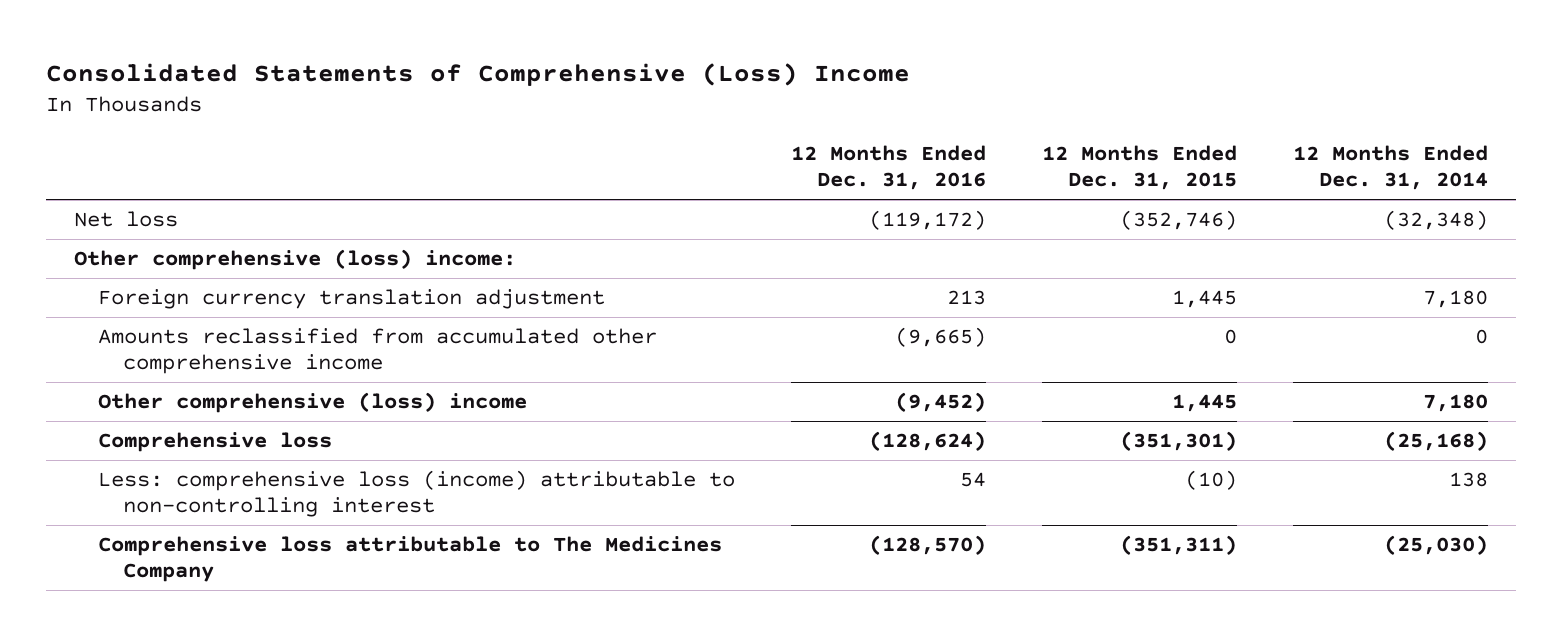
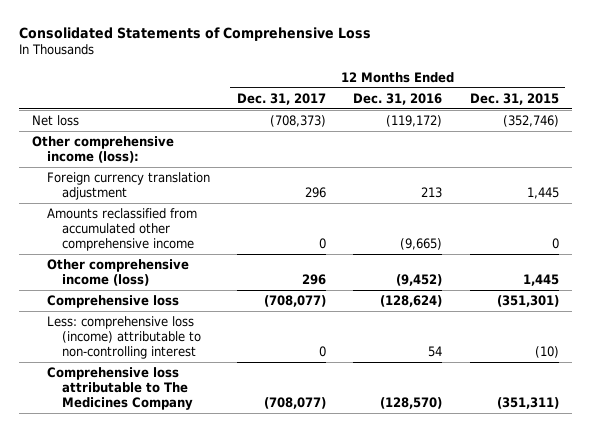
- Consolidated Statements of Comprehensive (Loss) Income
+ Consolidated Statements of Comprehensive Loss
- | 12 Months Ended Dec. 31, 2016 | 12 Months Ended Dec. 31, 2015 | 12 Months Ended Dec. 31, 2014
+ | 12 Months Ended Dec. 31, 2017 | 12 Months Ended Dec. 31, 2016 | 12 Months Ended Dec. 31, 2015
- Other comprehensive (loss) income:
+ Other comprehensive income (loss):
- Other comprehensive (loss) income | (9,452) | 1,445 | 7,180
+ Other comprehensive income (loss) | 296 | (9,452) | 1,445

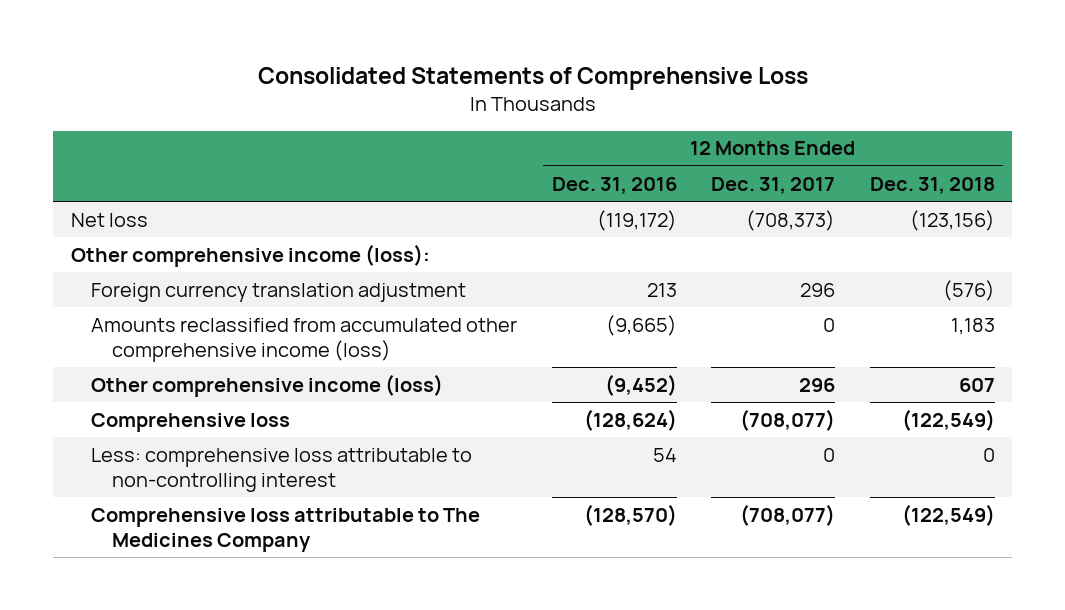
- | 12 Months Ended Dec. 31, 2017 | 12 Months Ended Dec. 31, 2016 | 12 Months Ended Dec. 31, 2015
+ | 12 Months Ended Dec. 31, 2016 | 12 Months Ended Dec. 31, 2017 | 12 Months Ended Dec. 31, 2018
- Amounts reclassified from accumulated other comprehensive income | 0 | (9,665) | 0
+ Amounts reclassified from accumulated other comprehensive income (loss) | (9,665) | 0 | 1,183
- Less: comprehensive loss (income) attributable to non-controlling interest | 0 | 54 | (10)
+ Less: comprehensive loss attributable to non-controlling interest | 54 | 0 | 0

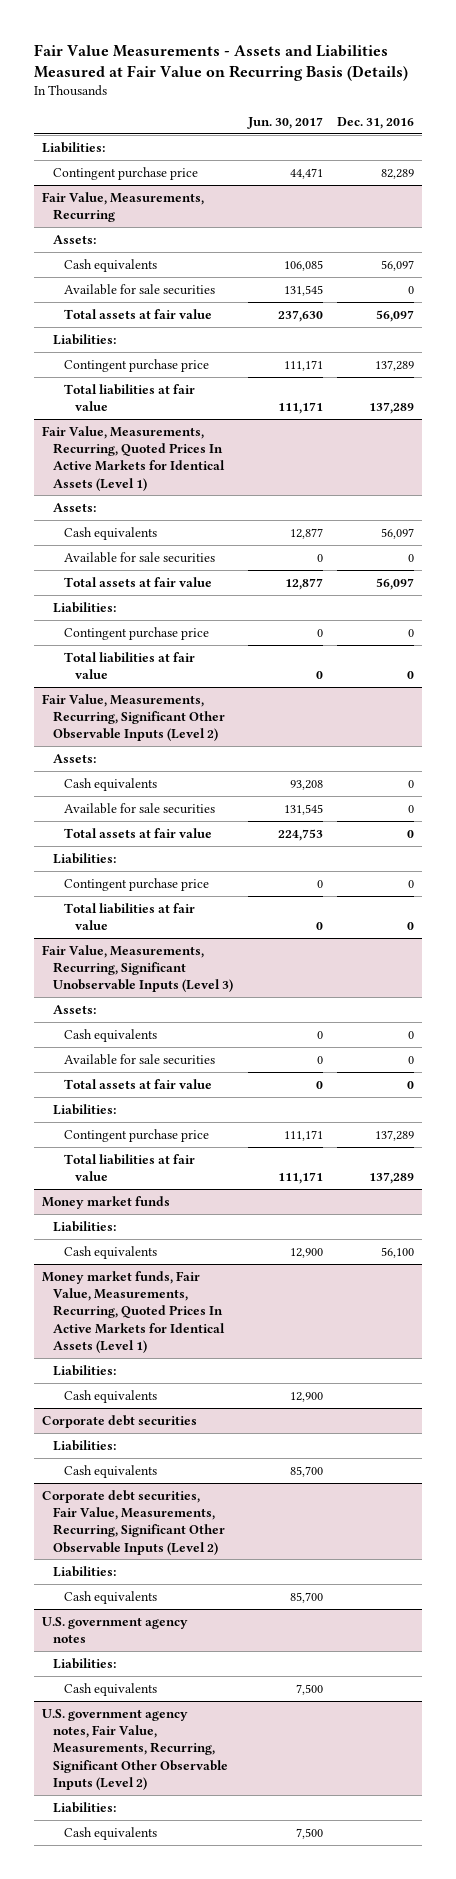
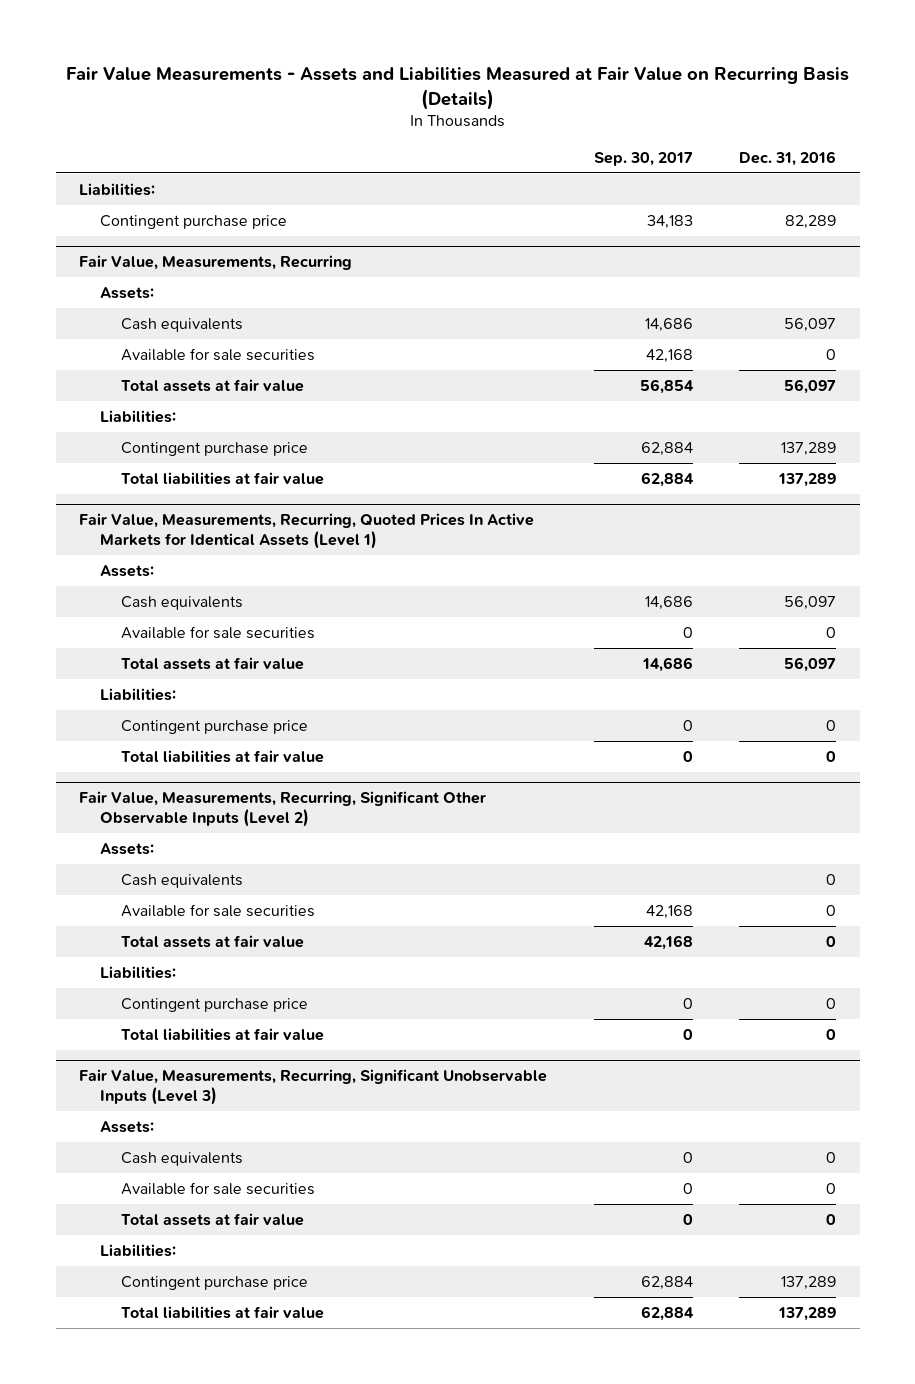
- | Jun. 30, 2017 | Dec. 31, 2016
+ | Sep. 30, 2017 | Dec. 31, 2016
- Money market funds
- Liabilities:
- Cash equivalents | 12,900 | 56,100
- Money market funds, Fair Value, Measurements, Recurring, Quoted Prices In Active Markets for Identical Assets (Level 1)
- Liabilities:
- Cash equivalents | 12,900 |
- Corporate debt securities
- Liabilities:
- Cash equivalents | 85,700 |
- Corporate debt securities, Fair Value, Measurements, Recurring, Significant Other Observable Inputs (Level 2)
- Liabilities:
- Cash equivalents | 85,700 |
- U.S. government agency notes
- Liabilities:
- Cash equivalents | 7,500 |
- U.S. government agency notes, Fair Value, Measurements, Recurring, Significant Other Observable Inputs (Level 2)
- Liabilities:
- Cash equivalents | 7,500 |

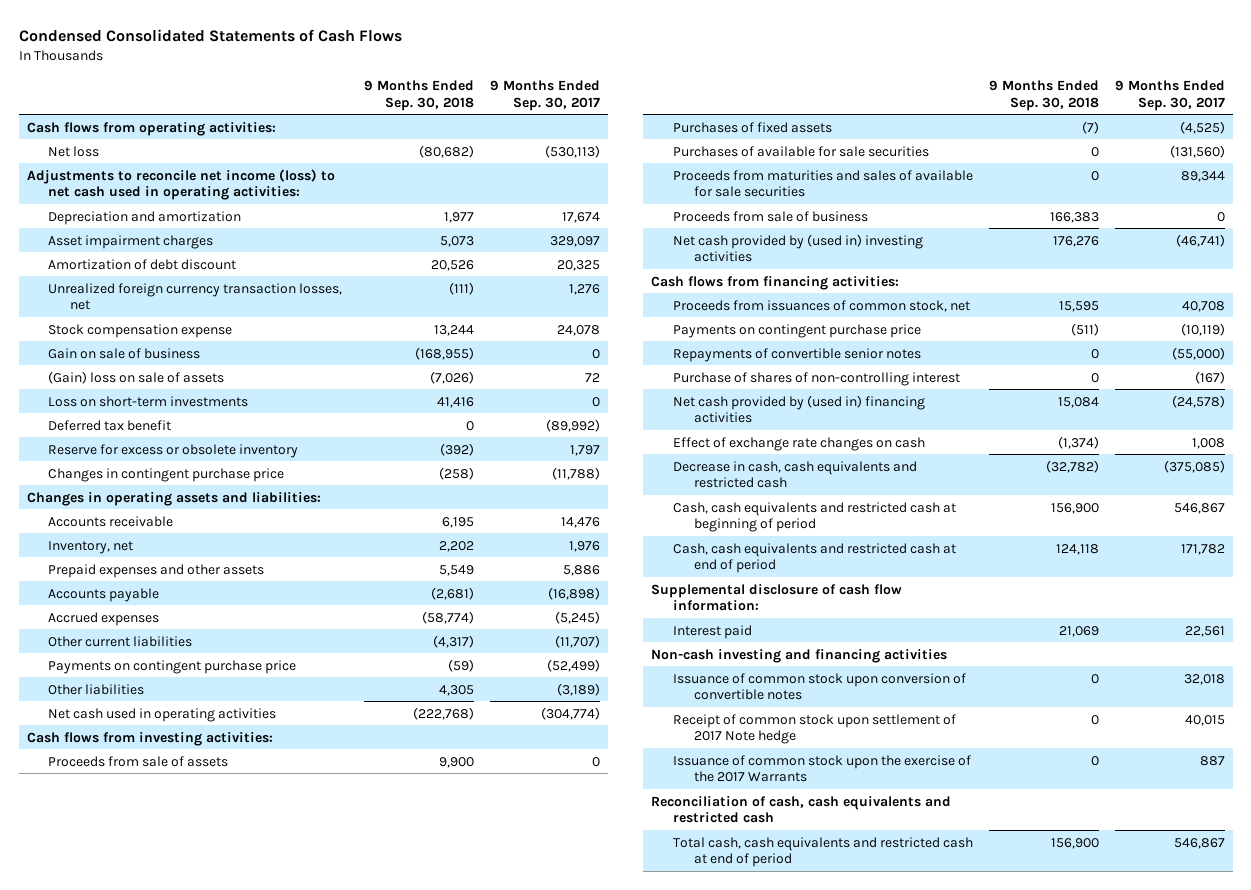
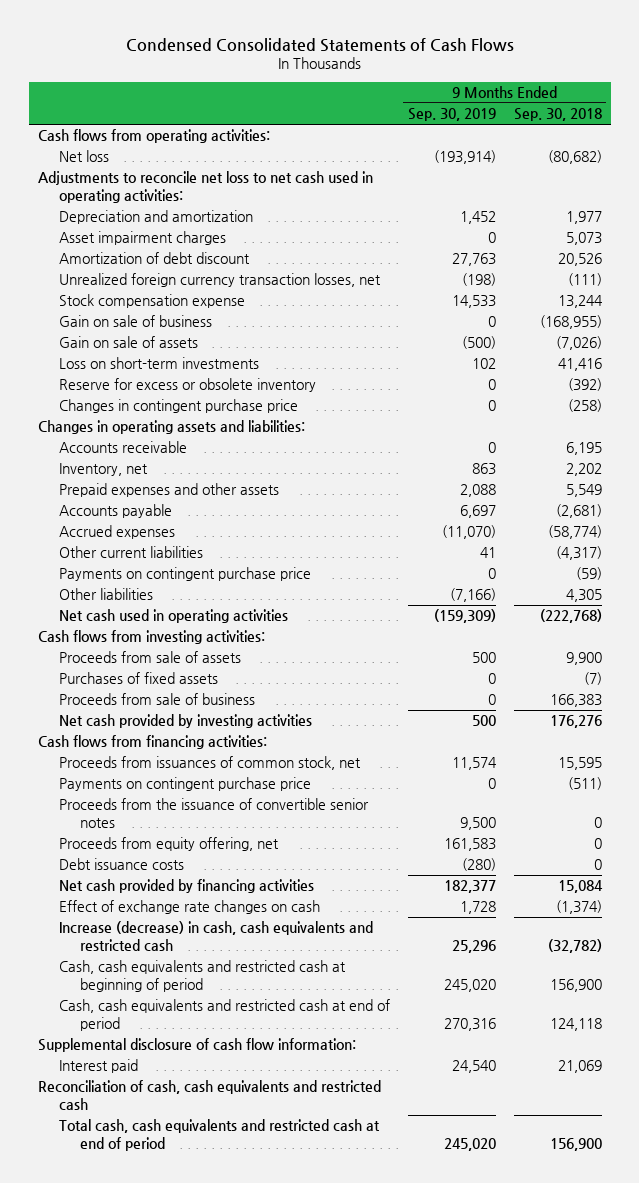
- | 9 Months Ended Sep. 30, 2018 | 9 Months Ended Sep. 30, 2017
+ | 9 Months Ended Sep. 30, 2019 | 9 Months Ended Sep. 30, 2018
- Adjustments to reconcile net income (loss) to net cash used in operating activities:
+ Adjustments to reconcile net loss to net cash used in operating activities:
- (Gain) loss on sale of assets | (7,026) | 72
+ Gain on sale of assets | (500) | (7,026)
- Deferred tax benefit | 0 | (89,992)
- Purchases of available for sale securities | 0 | (131,560)
- Proceeds from maturities and sales of available for sale securities | 0 | 89,344
- Net cash provided by (used in) investing activities | 176,276 | (46,741)
+ Net cash provided by investing activities | 500 | 176,276
- Repayments of convertible senior notes | 0 | (55,000)
- Purchase of shares of non-controlling interest | 0 | (167)
- Net cash provided by (used in) financing activities | 15,084 | (24,578)
+ Proceeds from the issuance of convertible senior notes | 9,500 | 0
+ Proceeds from equity offering, net | 161,583 | 0
+ Debt issuance costs | (280) | 0
+ Net cash provided by financing activities | 182,377 | 15,084
- Decrease in cash, cash equivalents and restricted cash | (32,782) | (375,085)
+ Increase (decrease) in cash, cash equivalents and restricted cash | 25,296 | (32,782)
- Non-cash investing and financing activities
- Issuance of common stock upon conversion of convertible notes | 0 | 32,018
- Receipt of common stock upon settlement of 2017 Note hedge | 0 | 40,015
- Issuance of common stock upon the exercise of the 2017 Warrants | 0 | 887

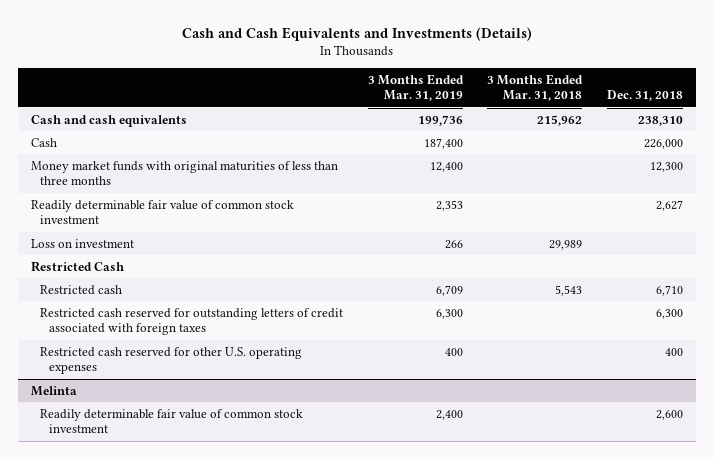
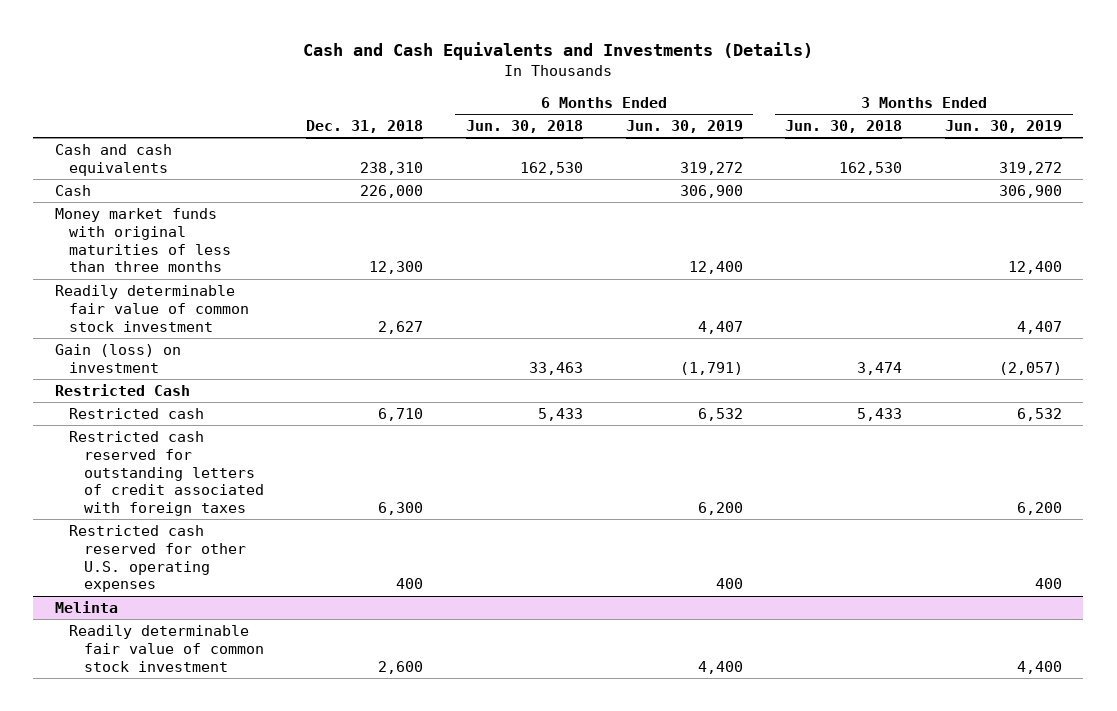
- | 3 Months Ended Mar. 31, 2019 | 3 Months Ended Mar. 31, 2018 | Dec. 31, 2018
+ | Dec. 31, 2018 | 6 Months Ended Jun. 30, 2018 | 6 Months Ended Jun. 30, 2019 | 3 Months Ended Jun. 30, 2018 | 3 Months Ended Jun. 30, 2019
- Loss on investment | 266 | 29,989 |
+ Gain (loss) on investment | | 33,463 | (1,791) | 3,474 | (2,057)

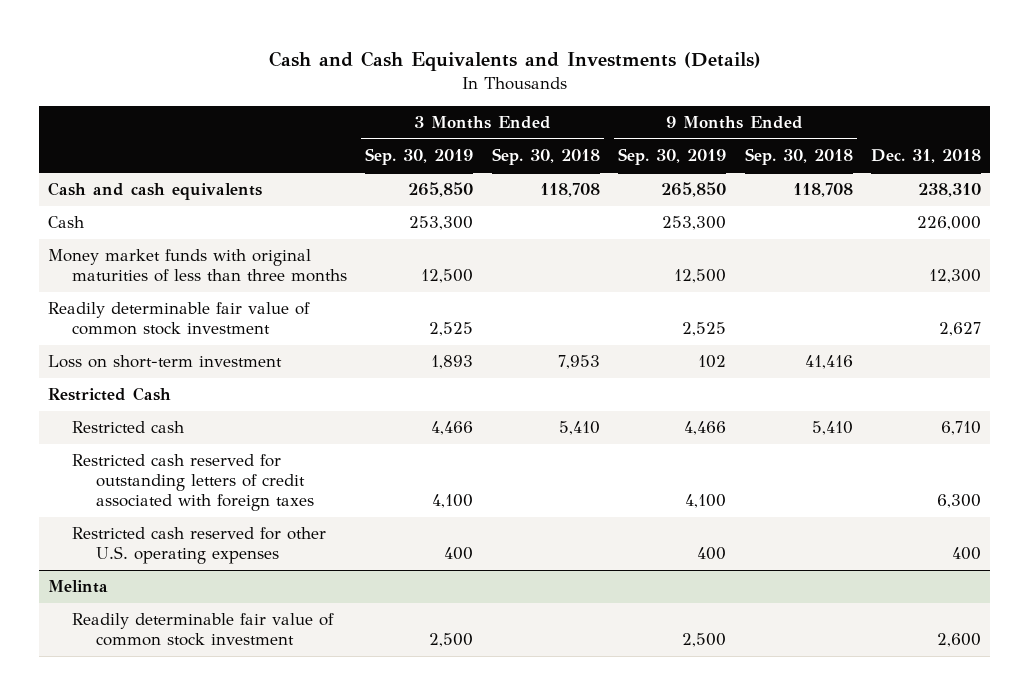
- | Dec. 31, 2018 | 6 Months Ended Jun. 30, 2018 | 6 Months Ended Jun. 30, 2019 | 3 Months Ended Jun. 30, 2018 | 3 Months Ended Jun. 30, 2019
+ | 3 Months Ended Sep. 30, 2019 | 3 Months Ended Sep. 30, 2018 | 9 Months Ended Sep. 30, 2019 | 9 Months Ended Sep. 30, 2018 | Dec. 31, 2018
- Gain (loss) on investment | | 33,463 | (1,791) | 3,474 | (2,057)
+ Loss on short-term investment | 1,893 | 7,953 | 102 | 41,416 |

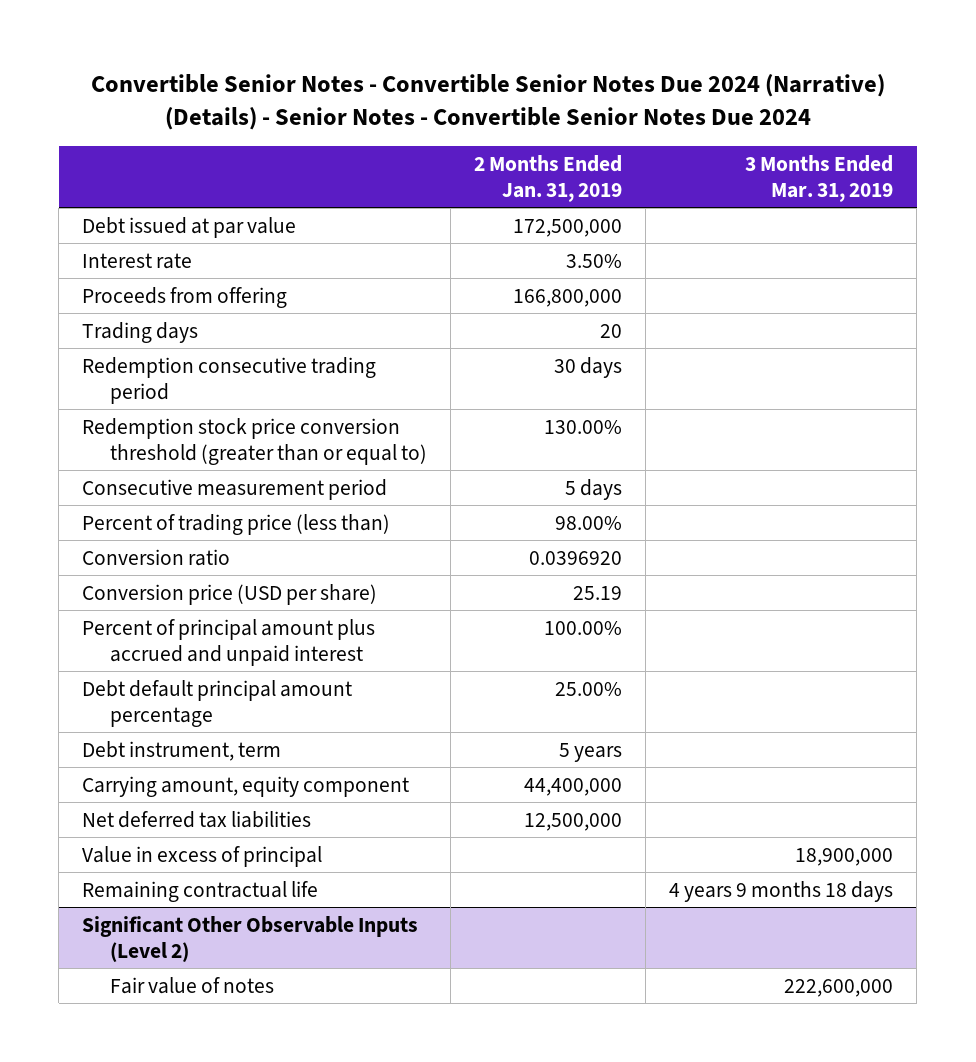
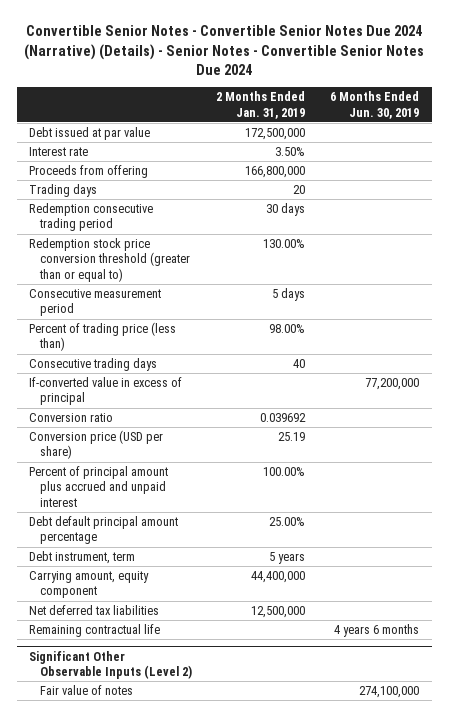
- | 2 Months Ended Jan. 31, 2019 | 3 Months Ended Mar. 31, 2019
+ | 2 Months Ended Jan. 31, 2019 | 6 Months Ended Jun. 30, 2019
- Conversion ratio | 0.0396920 |
+ Consecutive trading days | 40 |
+ If-converted value in excess of principal | | 77,200,000
+ Conversion ratio | 0.039692 |
- Value in excess of principal | | 18,900,000

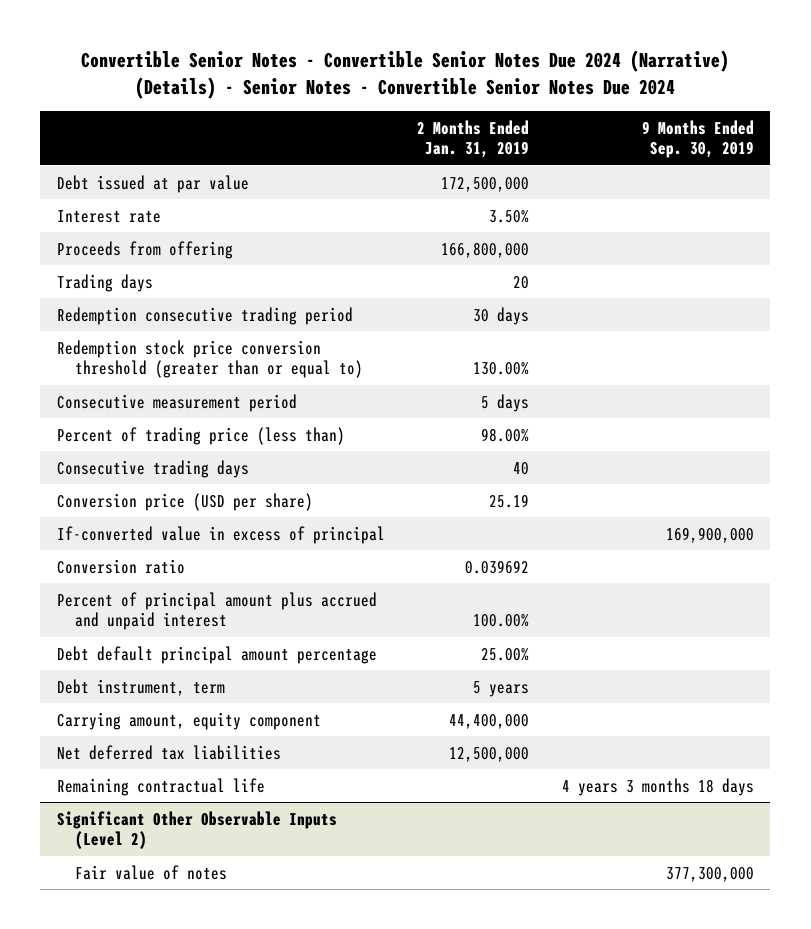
- | 2 Months Ended Jan. 31, 2019 | 6 Months Ended Jun. 30, 2019
+ | 2 Months Ended Jan. 31, 2019 | 9 Months Ended Sep. 30, 2019
moved up: Conversion price (USD per share) | 25.19 |

